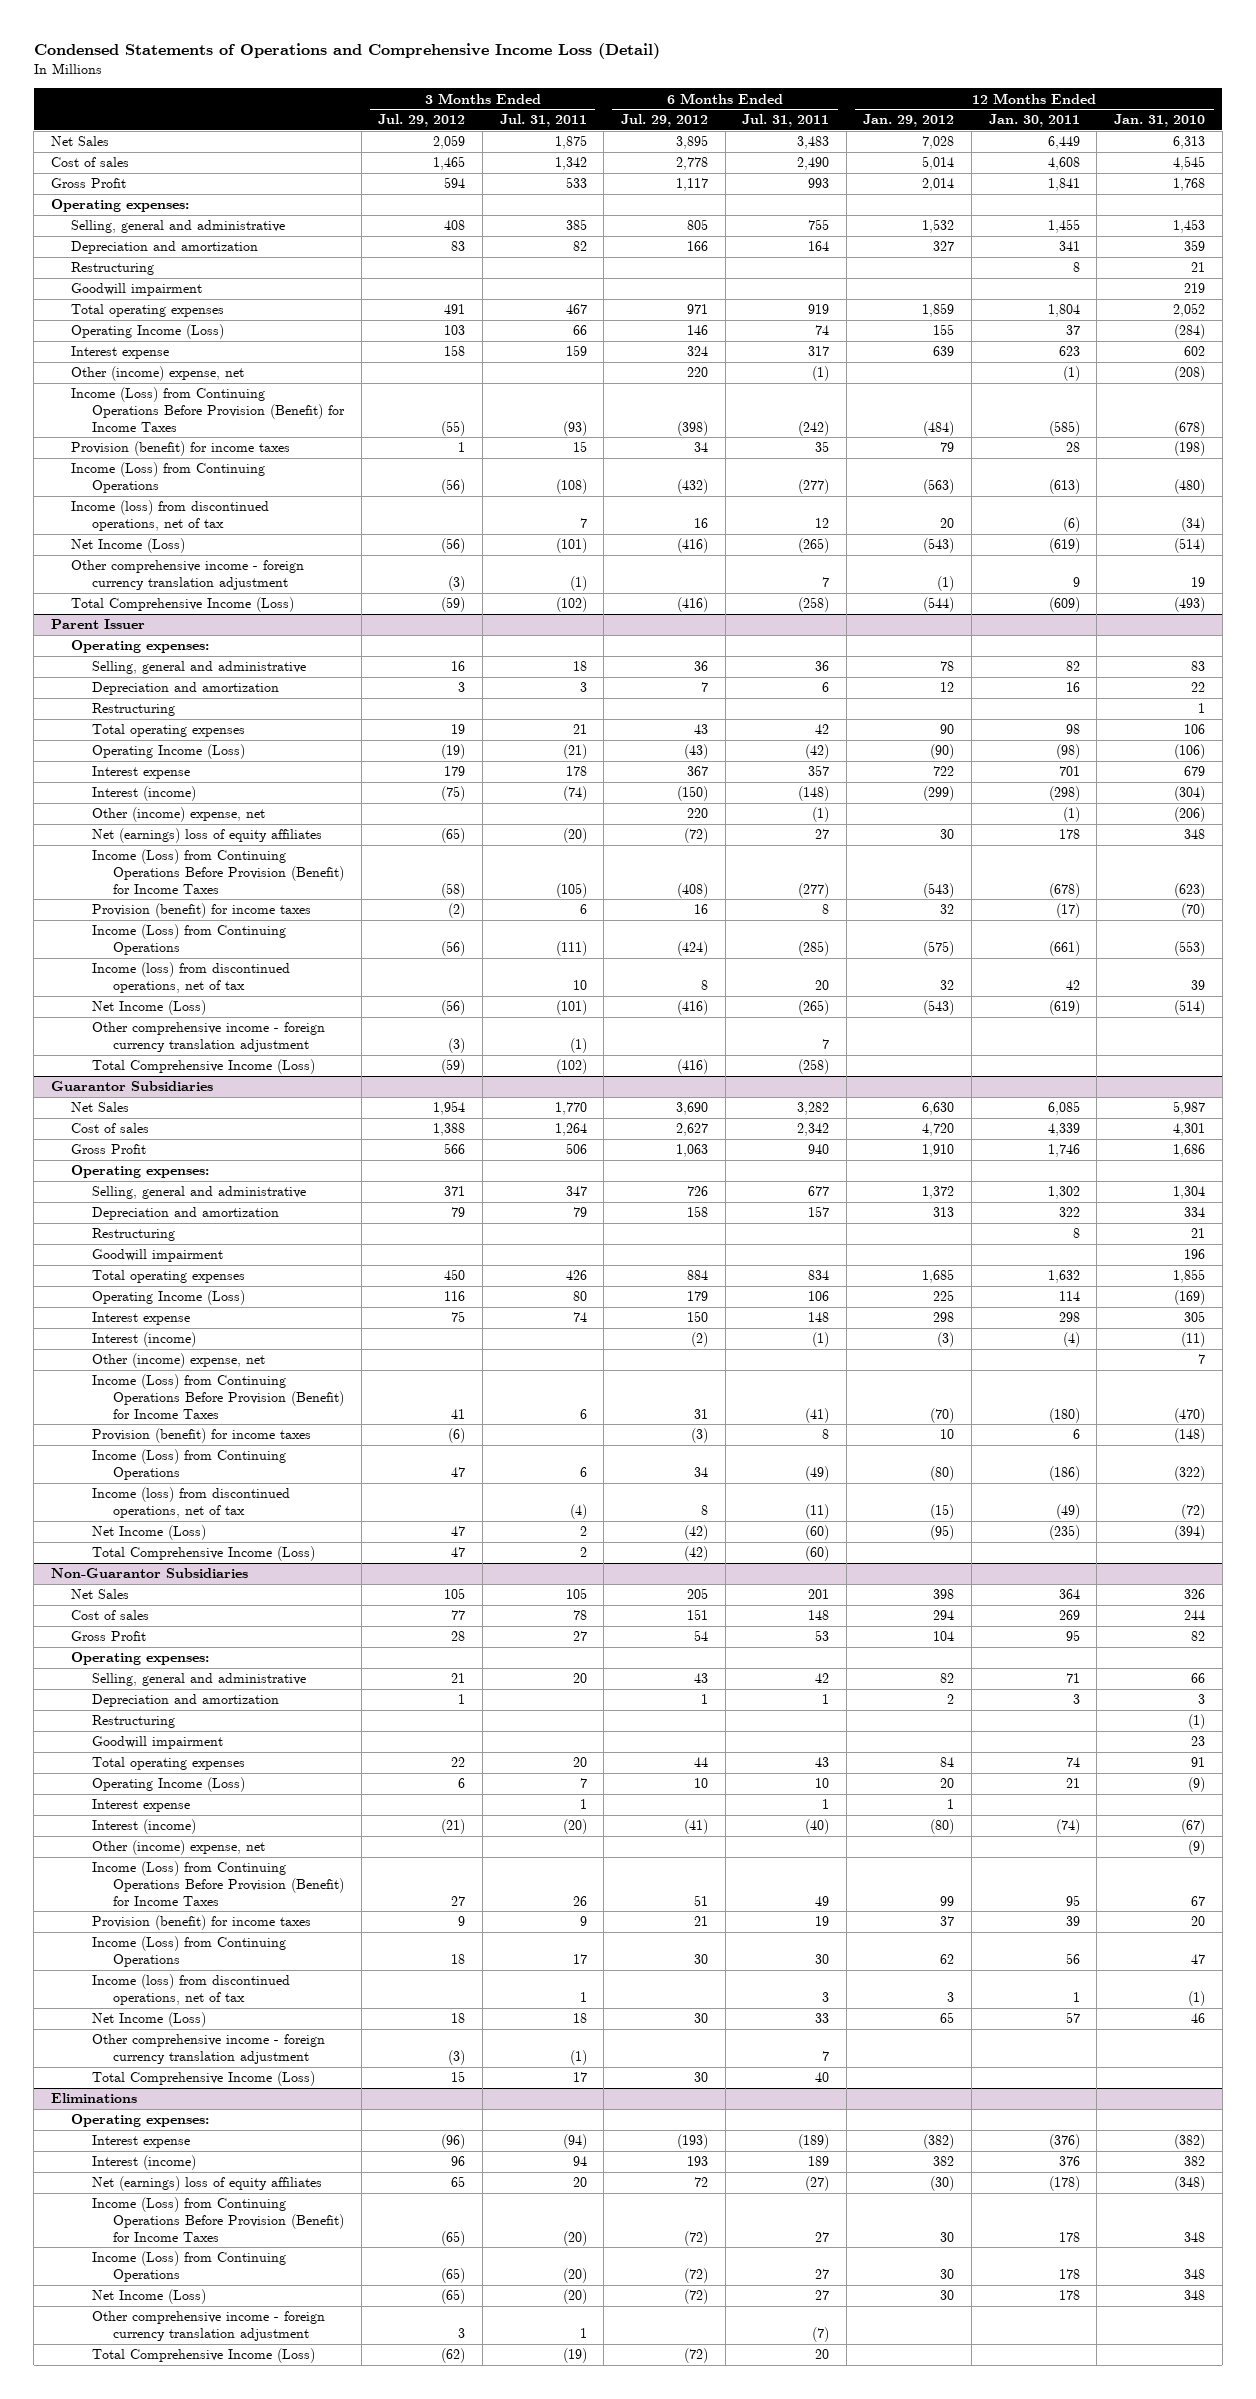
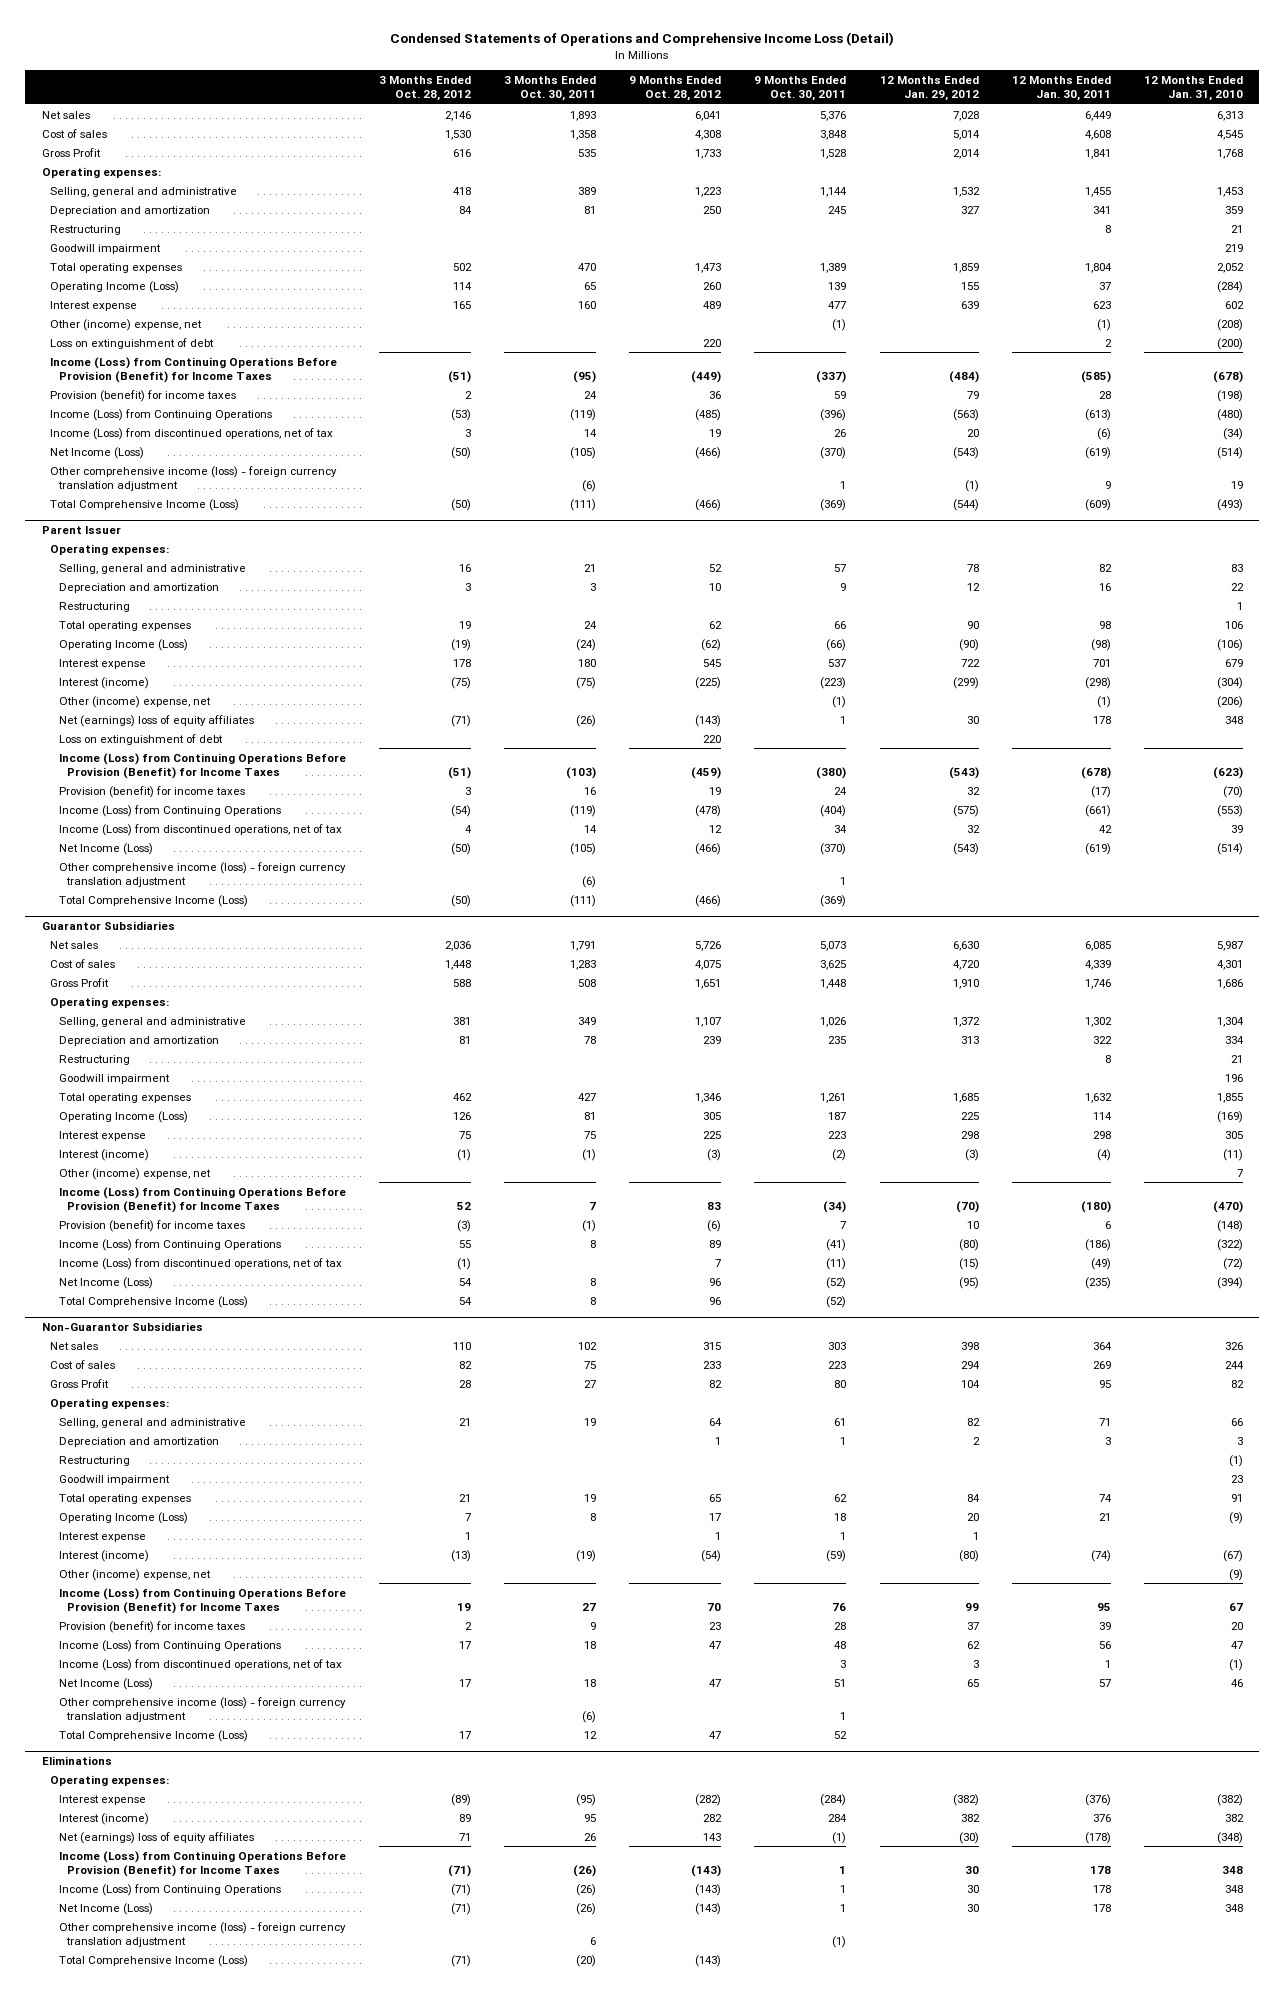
- | 3 Months Ended Jul. 29, 2012 | 3 Months Ended Jul. 31, 2011 | 6 Months Ended Jul. 29, 2012 | 6 Months Ended Jul. 31, 2011 | 12 Months Ended Jan. 29, 2012 | 12 Months Ended Jan. 30, 2011 | 12 Months Ended Jan. 31, 2010
+ | 3 Months Ended Oct. 28, 2012 | 3 Months Ended Oct. 30, 2011 | 9 Months Ended Oct. 28, 2012 | 9 Months Ended Oct. 30, 2011 | 12 Months Ended Jan. 29, 2012 | 12 Months Ended Jan. 30, 2011 | 12 Months Ended Jan. 31, 2010
- Net Sales | 2,059 | 1,875 | 3,895 | 3,483 | 7,028 | 6,449 | 6,313
+ Net sales | 2,146 | 1,893 | 6,041 | 5,376 | 7,028 | 6,449 | 6,313
+ Loss on extinguishment of debt | | | 220 | | | 2 | (200)
- Income (loss) from discontinued operations, net of tax | | 7 | 16 | 12 | 20 | (6) | (34)
+ Income (Loss) from discontinued operations, net of tax | 3 | 14 | 19 | 26 | 20 | (6) | (34)
- Other comprehensive income - foreign currency translation adjustment | (3) | (1) | | 7 | (1) | 9 | 19
+ Other comprehensive income (loss) - foreign currency translation adjustment | | (6) | | 1 | (1) | 9 | 19
@ Parent Issuer
+ Loss on extinguishment of debt | | | 220 | | | |
- Income (loss) from discontinued operations, net of tax | | 10 | 8 | 20 | 32 | 42 | 39
+ Income (Loss) from discontinued operations, net of tax | 4 | 14 | 12 | 34 | 32 | 42 | 39
- Other comprehensive income - foreign currency translation adjustment | (3) | (1) | | 7 | | |
+ Other comprehensive income (loss) - foreign currency translation adjustment | | (6) | | 1 | | |
@ Guarantor Subsidiaries
- Net Sales | 1,954 | 1,770 | 3,690 | 3,282 | 6,630 | 6,085 | 5,987
+ Net sales | 2,036 | 1,791 | 5,726 | 5,073 | 6,630 | 6,085 | 5,987
- Income (loss) from discontinued operations, net of tax | | (4) | 8 | (11) | (15) | (49) | (72)
+ Income (Loss) from discontinued operations, net of tax | (1) | | 7 | (11) | (15) | (49) | (72)
@ Non-Guarantor Subsidiaries
- Net Sales | 105 | 105 | 205 | 201 | 398 | 364 | 326
+ Net sales | 110 | 102 | 315 | 303 | 398 | 364 | 326
- Income (loss) from discontinued operations, net of tax | | 1 | | 3 | 3 | 1 | (1)
+ Income (Loss) from discontinued operations, net of tax | | | | 3 | 3 | 1 | (1)
- Other comprehensive income - foreign currency translation adjustment | (3) | (1) | | 7 | | |
+ Other comprehensive income (loss) - foreign currency translation adjustment | | (6) | | 1 | | |
@ Eliminations
- Other comprehensive income - foreign currency translation adjustment | 3 | 1 | | (7) | | |
+ Other comprehensive income (loss) - foreign currency translation adjustment | | 6 | | (1) | | |

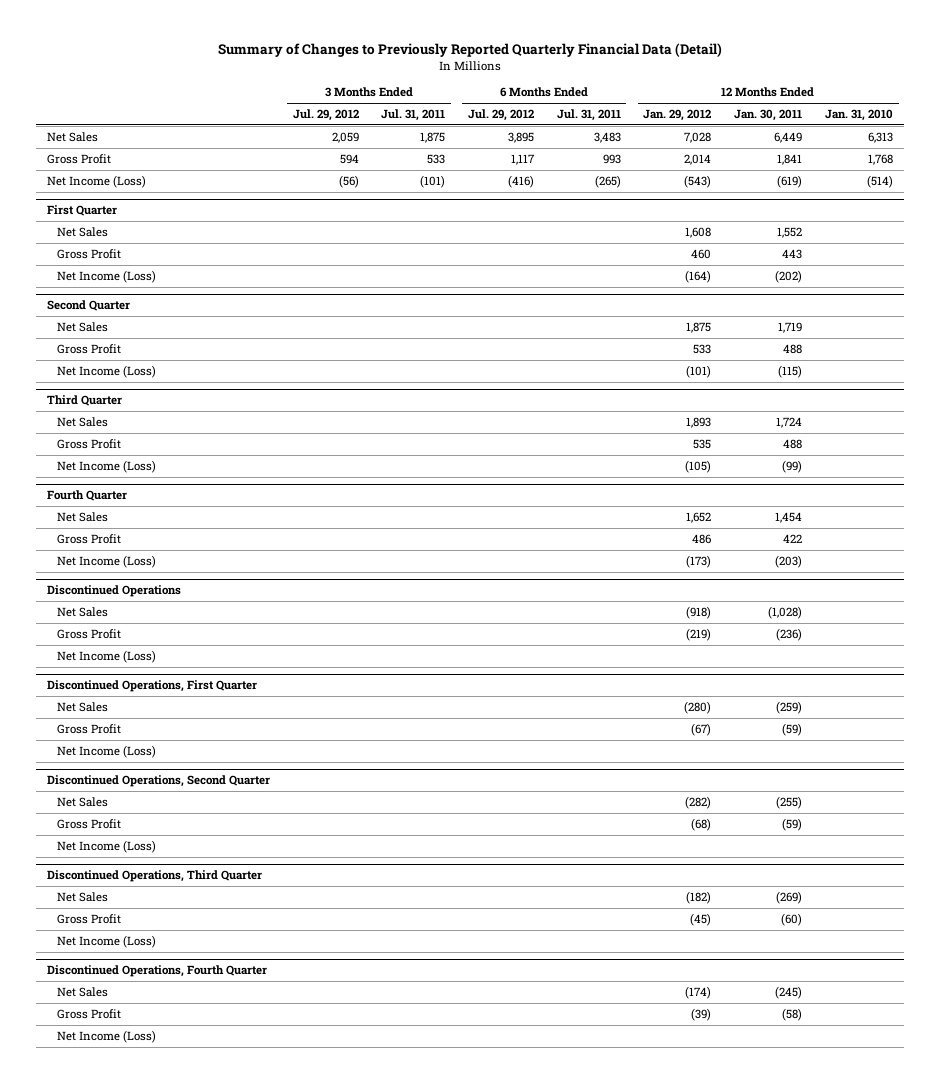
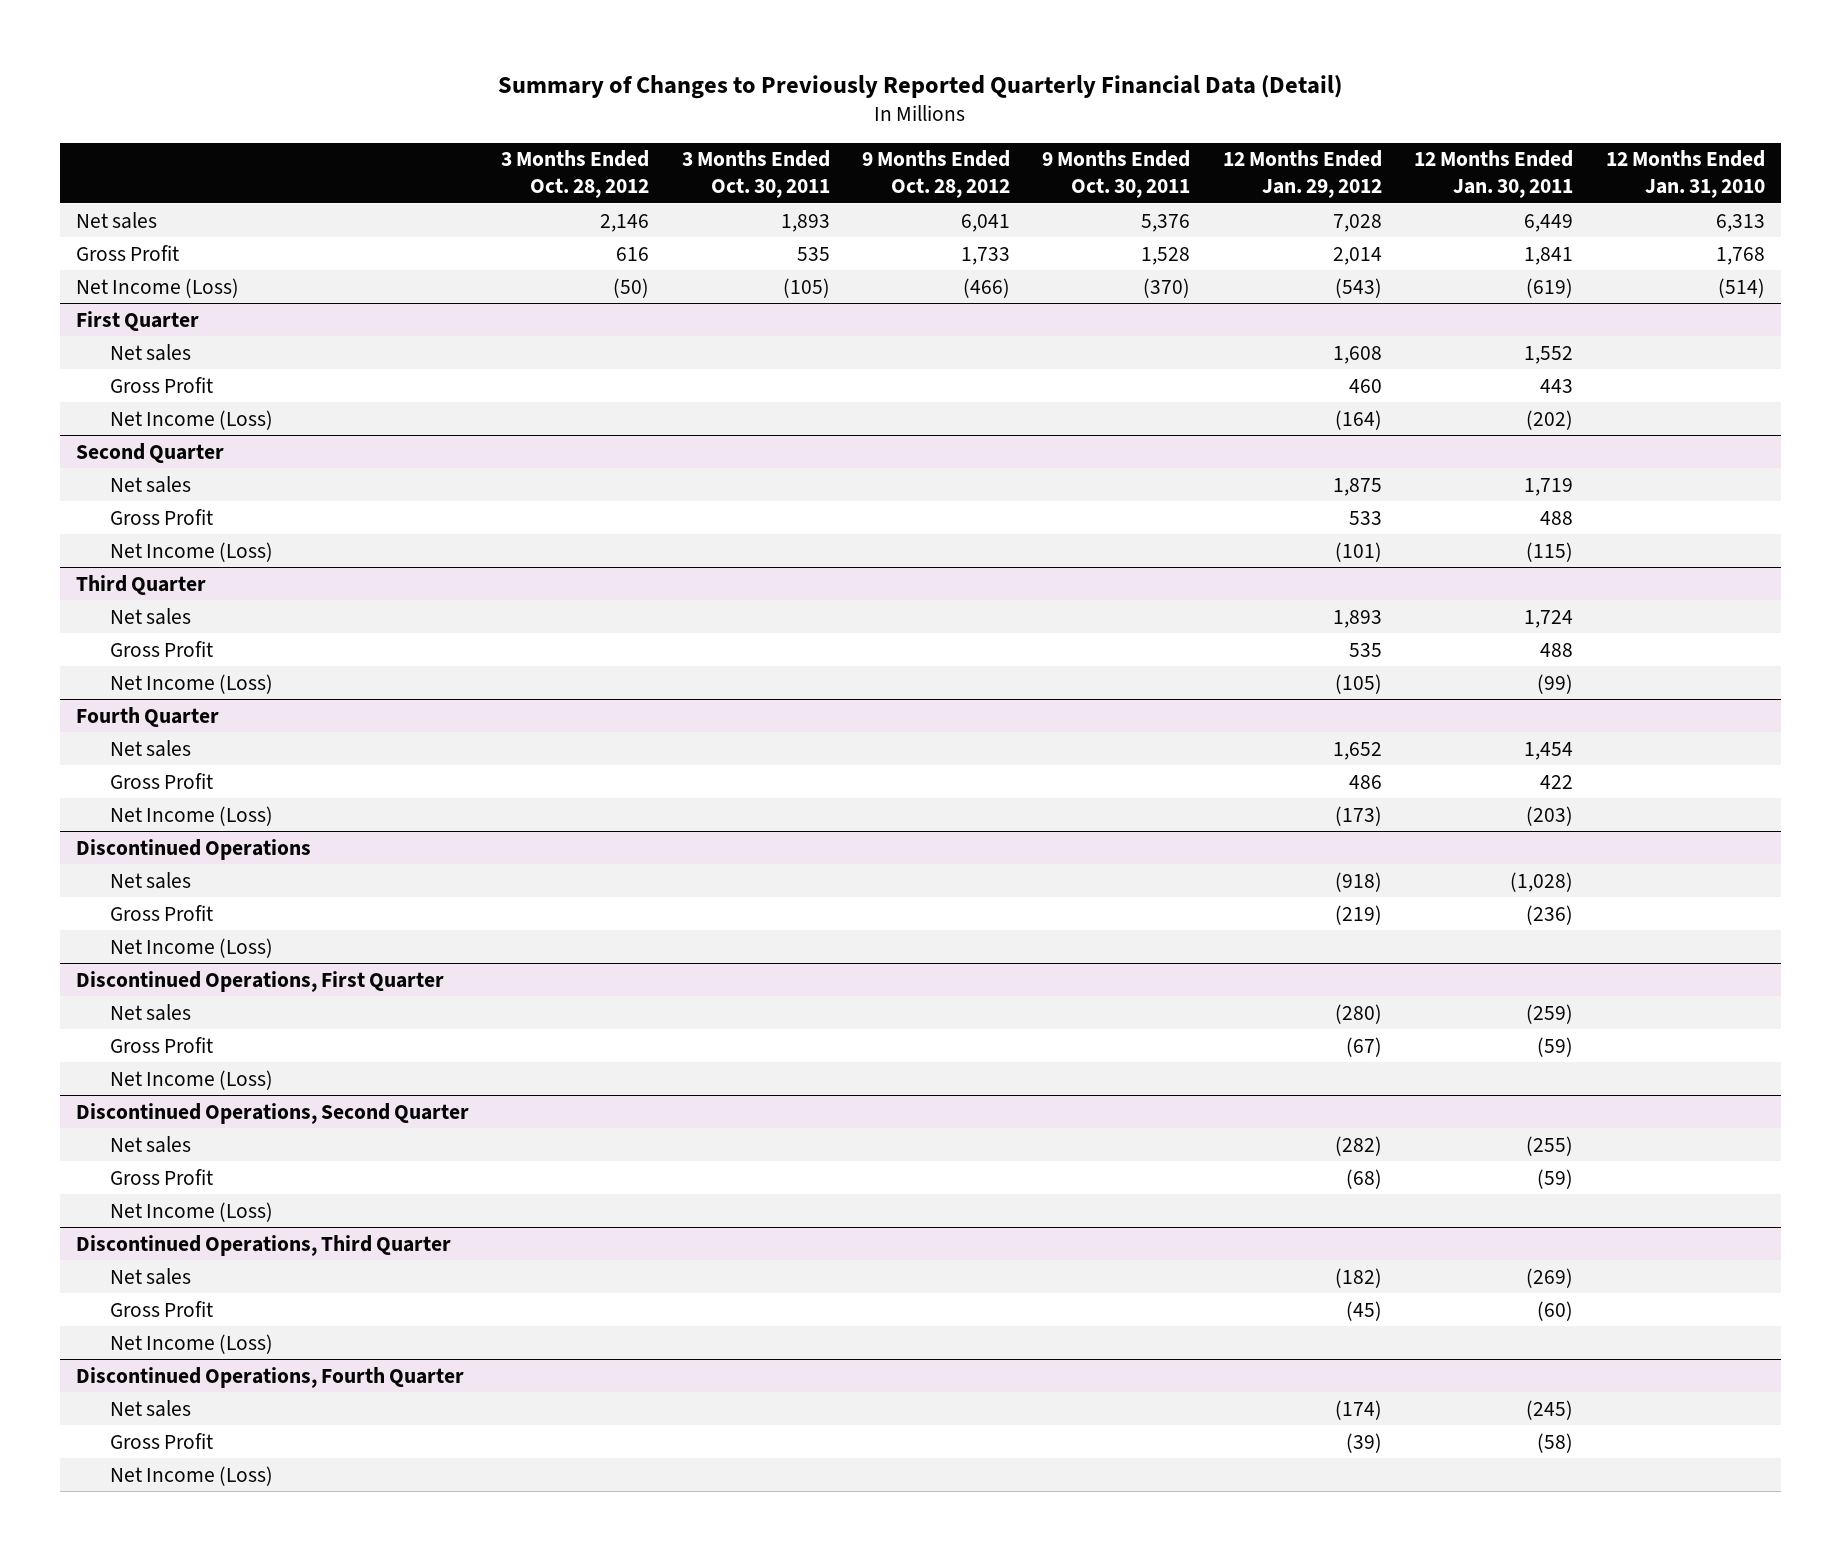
- | 3 Months Ended Jul. 29, 2012 | 3 Months Ended Jul. 31, 2011 | 6 Months Ended Jul. 29, 2012 | 6 Months Ended Jul. 31, 2011 | 12 Months Ended Jan. 29, 2012 | 12 Months Ended Jan. 30, 2011 | 12 Months Ended Jan. 31, 2010
+ | 3 Months Ended Oct. 28, 2012 | 3 Months Ended Oct. 30, 2011 | 9 Months Ended Oct. 28, 2012 | 9 Months Ended Oct. 30, 2011 | 12 Months Ended Jan. 29, 2012 | 12 Months Ended Jan. 30, 2011 | 12 Months Ended Jan. 31, 2010
- Net Sales | 2,059 | 1,875 | 3,895 | 3,483 | 7,028 | 6,449 | 6,313
+ Net sales | 2,146 | 1,893 | 6,041 | 5,376 | 7,028 | 6,449 | 6,313
@ First Quarter
- Net Sales | | | | | 1,608 | 1,552 |
+ Net sales | | | | | 1,608 | 1,552 |
@ Second Quarter
- Net Sales | | | | | 1,875 | 1,719 |
+ Net sales | | | | | 1,875 | 1,719 |
@ Third Quarter
- Net Sales | | | | | 1,893 | 1,724 |
+ Net sales | | | | | 1,893 | 1,724 |
@ Fourth Quarter
- Net Sales | | | | | 1,652 | 1,454 |
+ Net sales | | | | | 1,652 | 1,454 |
@ Discontinued Operations
- Net Sales | | | | | (918) | (1,028) |
+ Net sales | | | | | (918) | (1,028) |
@ Discontinued Operations, First Quarter
- Net Sales | | | | | (280) | (259) |
+ Net sales | | | | | (280) | (259) |
@ Discontinued Operations, Second Quarter
- Net Sales | | | | | (282) | (255) |
+ Net sales | | | | | (282) | (255) |
@ Discontinued Operations, Third Quarter
- Net Sales | | | | | (182) | (269) |
+ Net sales | | | | | (182) | (269) |
@ Discontinued Operations, Fourth Quarter
- Net Sales | | | | | (174) | (245) |
+ Net sales | | | | | (174) | (245) |

